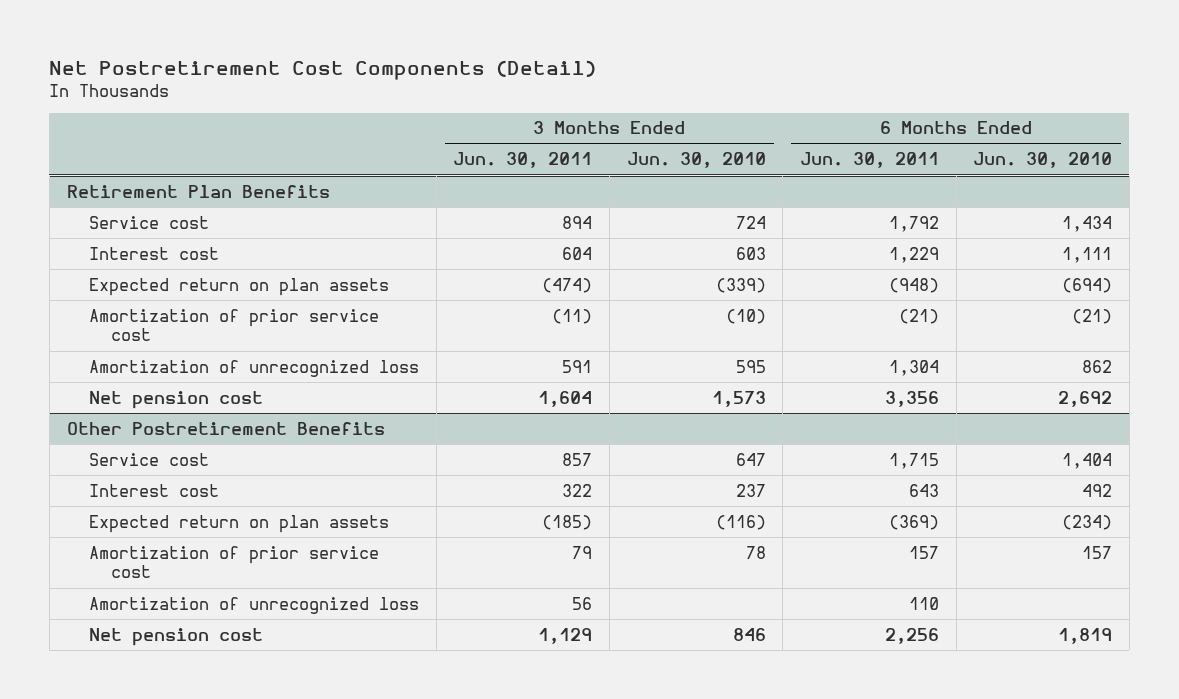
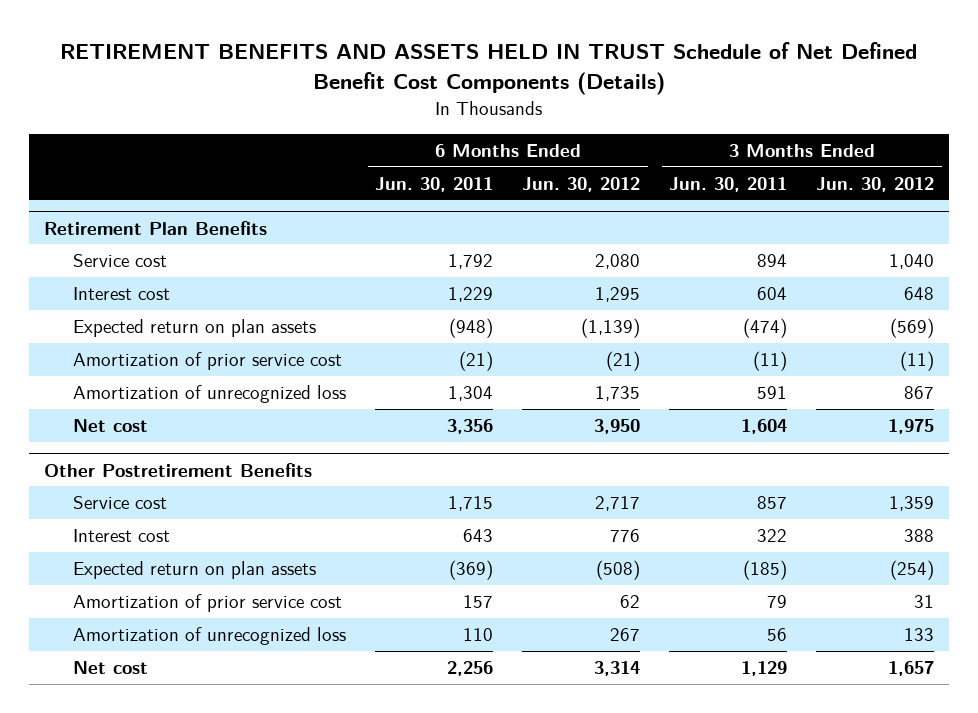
- Net Postretirement Cost Components (Detail)
+ RETIREMENT BENEFITS AND ASSETS HELD IN TRUST Schedule of Net Defined Benefit Cost Components (Details)
- | 3 Months Ended Jun. 30, 2011 | 3 Months Ended Jun. 30, 2010 | 6 Months Ended Jun. 30, 2011 | 6 Months Ended Jun. 30, 2010
+ | 6 Months Ended Jun. 30, 2011 | 6 Months Ended Jun. 30, 2012 | 3 Months Ended Jun. 30, 2011 | 3 Months Ended Jun. 30, 2012
@ Retirement Plan Benefits
- Net pension cost | 1,604 | 1,573 | 3,356 | 2,692
+ Net cost | 3,356 | 3,950 | 1,604 | 1,975
@ Other Postretirement Benefits
- Net pension cost | 1,129 | 846 | 2,256 | 1,819
+ Net cost | 2,256 | 3,314 | 1,129 | 1,657

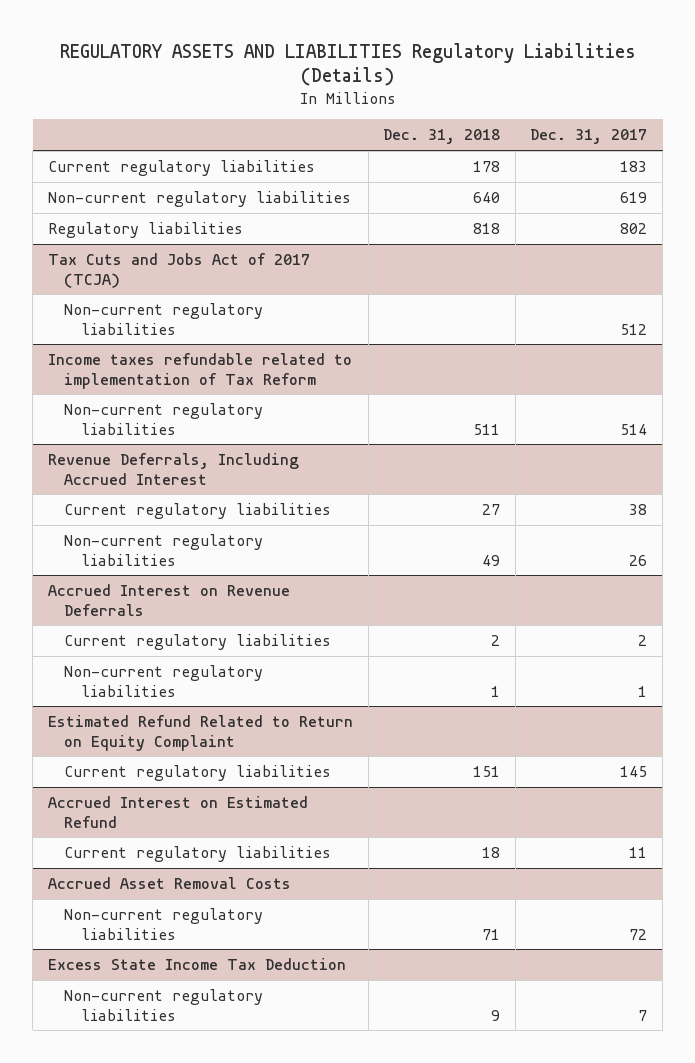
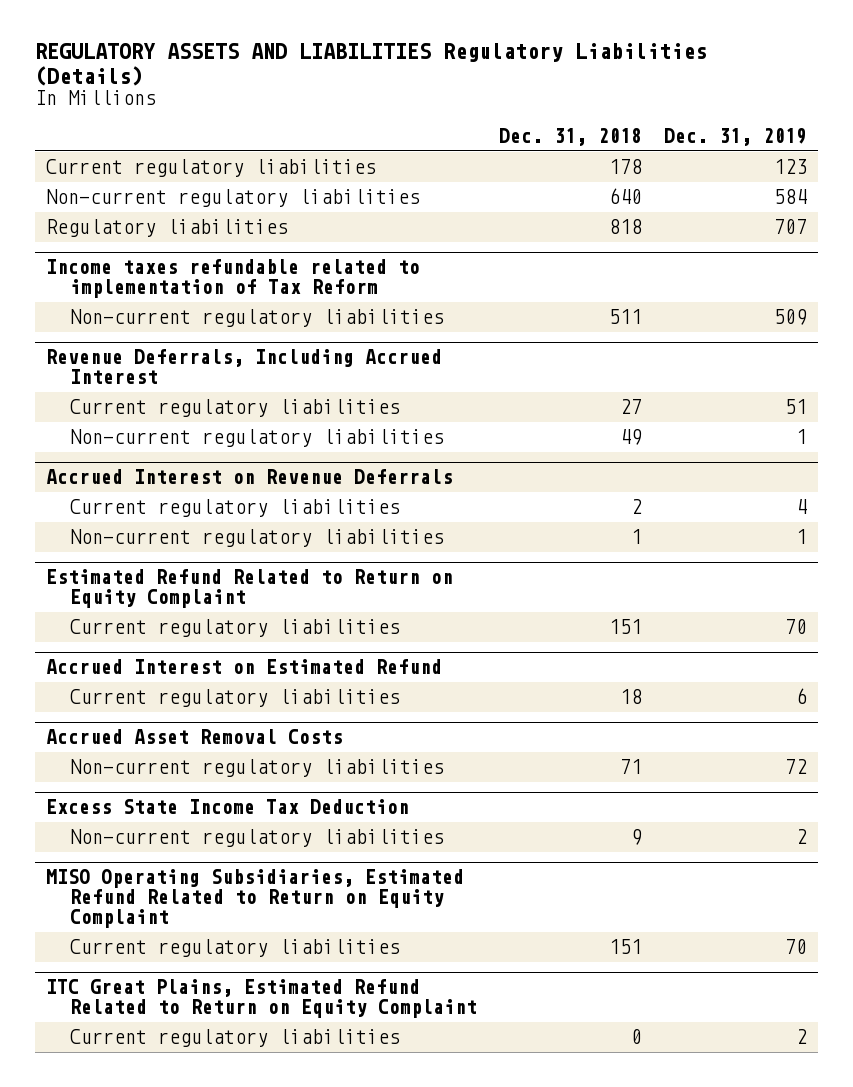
- | Dec. 31, 2018 | Dec. 31, 2017
+ | Dec. 31, 2018 | Dec. 31, 2019
- Tax Cuts and Jobs Act of 2017 (TCJA)
- Non-current regulatory liabilities | | 512
+ MISO Operating Subsidiaries, Estimated Refund Related to Return on Equity Complaint
+ Current regulatory liabilities | 151 | 70
+ ITC Great Plains, Estimated Refund Related to Return on Equity Complaint
+ Current regulatory liabilities | 0 | 2

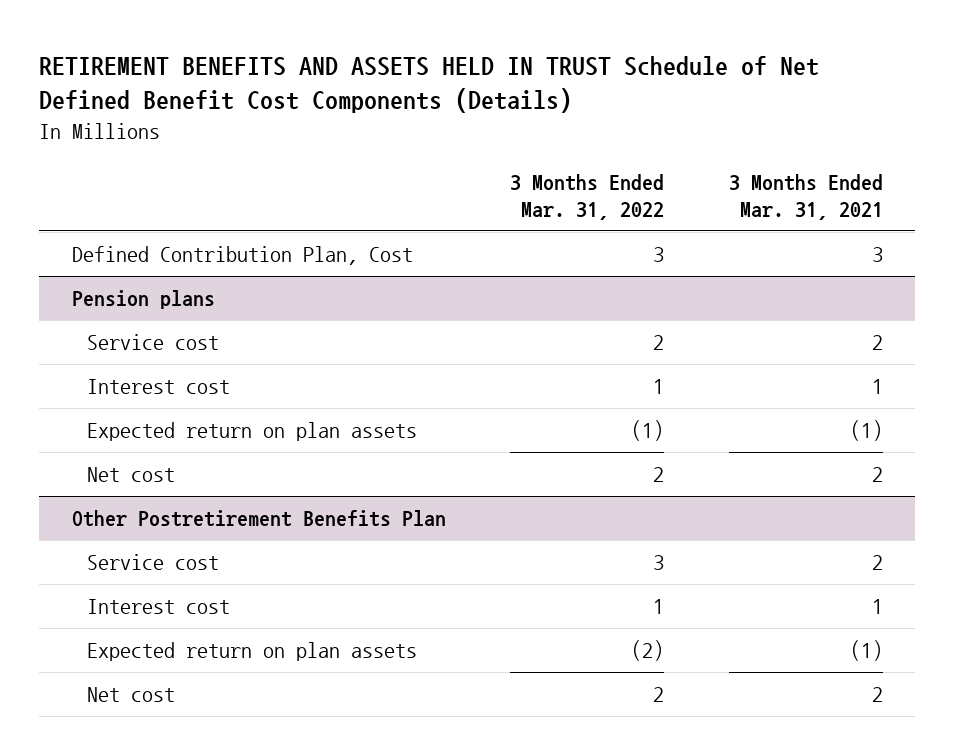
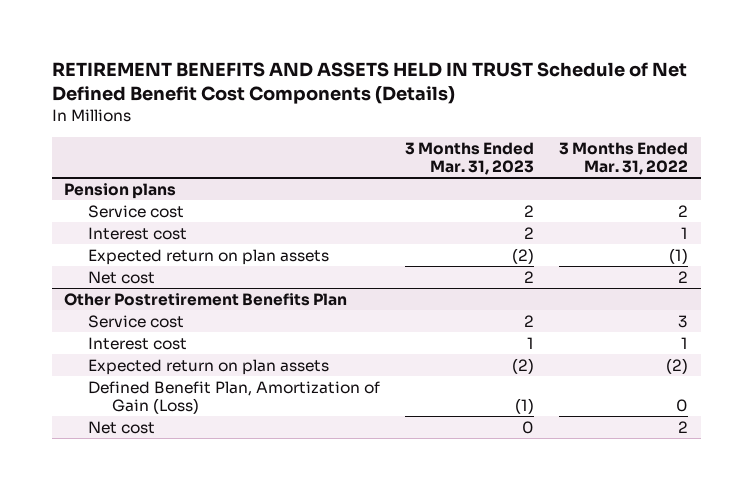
- | 3 Months Ended Mar. 31, 2022 | 3 Months Ended Mar. 31, 2021
+ | 3 Months Ended Mar. 31, 2023 | 3 Months Ended Mar. 31, 2022
- Defined Contribution Plan, Cost | 3 | 3
@ Other Postretirement Benefits Plan
+ Defined Benefit Plan, Amortization of Gain (Loss) | (1) | 0

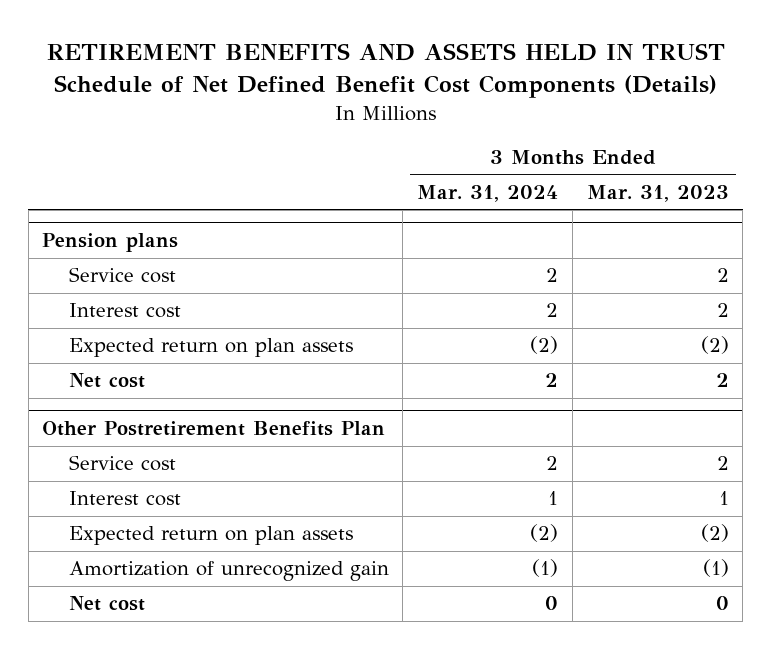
- | 3 Months Ended Mar. 31, 2023 | 3 Months Ended Mar. 31, 2022
+ | 3 Months Ended Mar. 31, 2024 | 3 Months Ended Mar. 31, 2023
@ Other Postretirement Benefits Plan
- Defined Benefit Plan, Amortization of Gain (Loss) | (1) | 0
+ Amortization of unrecognized gain | (1) | (1)

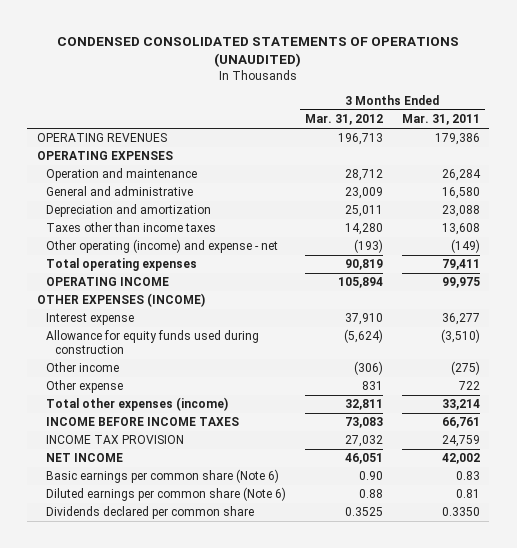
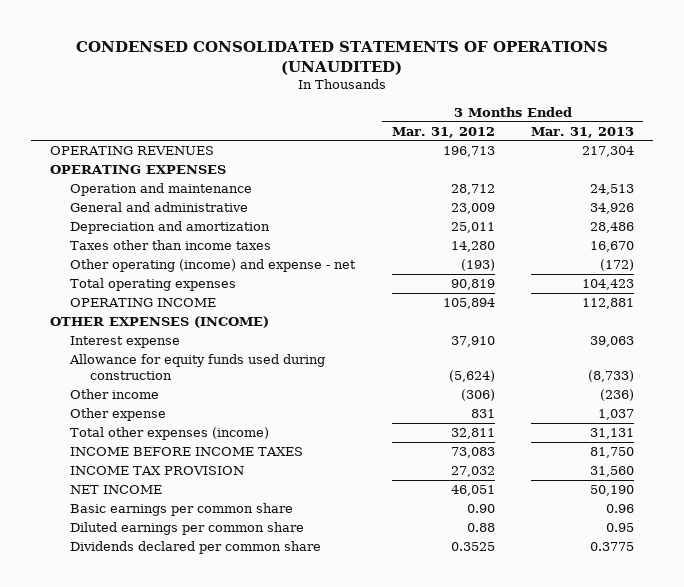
- | 3 Months Ended Mar. 31, 2012 | 3 Months Ended Mar. 31, 2011
+ | 3 Months Ended Mar. 31, 2012 | 3 Months Ended Mar. 31, 2013
- Basic earnings per common share (Note 6) | 0.90 | 0.83
- Diluted earnings per common share (Note 6) | 0.88 | 0.81
+ Basic earnings per common share | 0.90 | 0.96
+ Diluted earnings per common share | 0.88 | 0.95

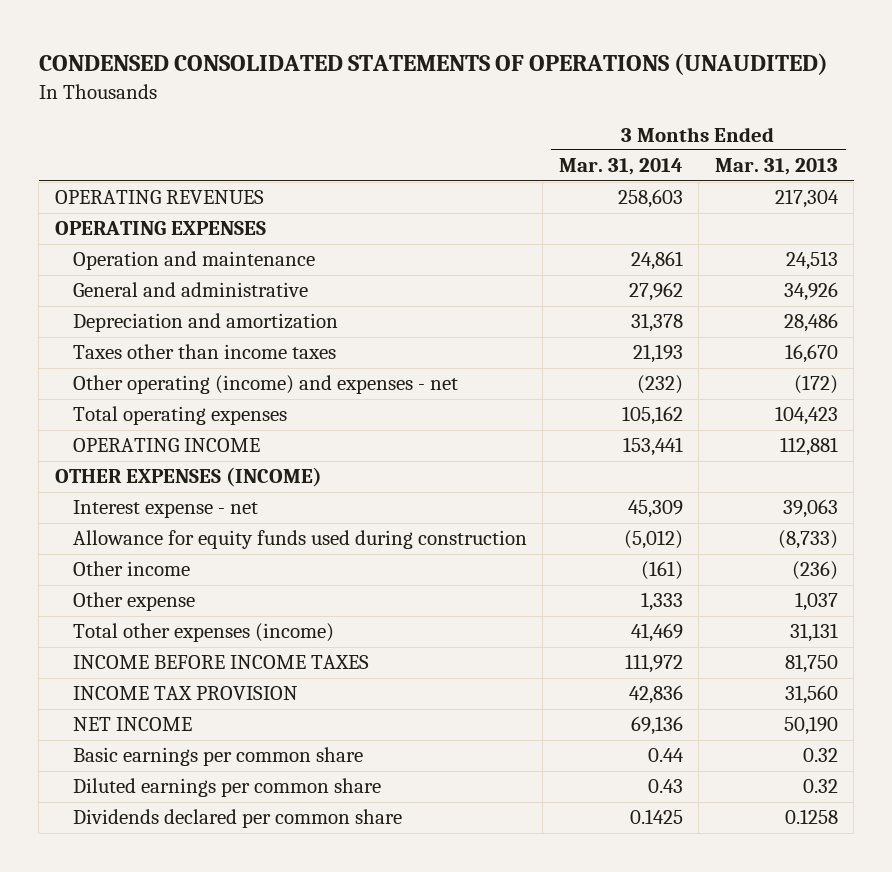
- | 3 Months Ended Mar. 31, 2012 | 3 Months Ended Mar. 31, 2013
+ | 3 Months Ended Mar. 31, 2014 | 3 Months Ended Mar. 31, 2013
- Other operating (income) and expense - net | (193) | (172)
+ Other operating (income) and expenses - net | (232) | (172)
- Interest expense | 37,910 | 39,063
+ Interest expense - net | 45,309 | 39,063
- Basic earnings per common share | 0.90 | 0.96
- Diluted earnings per common share | 0.88 | 0.95
- Dividends declared per common share | 0.3525 | 0.3775
+ Basic earnings per common share | 0.44 | 0.32
+ Diluted earnings per common share | 0.43 | 0.32
+ Dividends declared per common share | 0.1425 | 0.1258

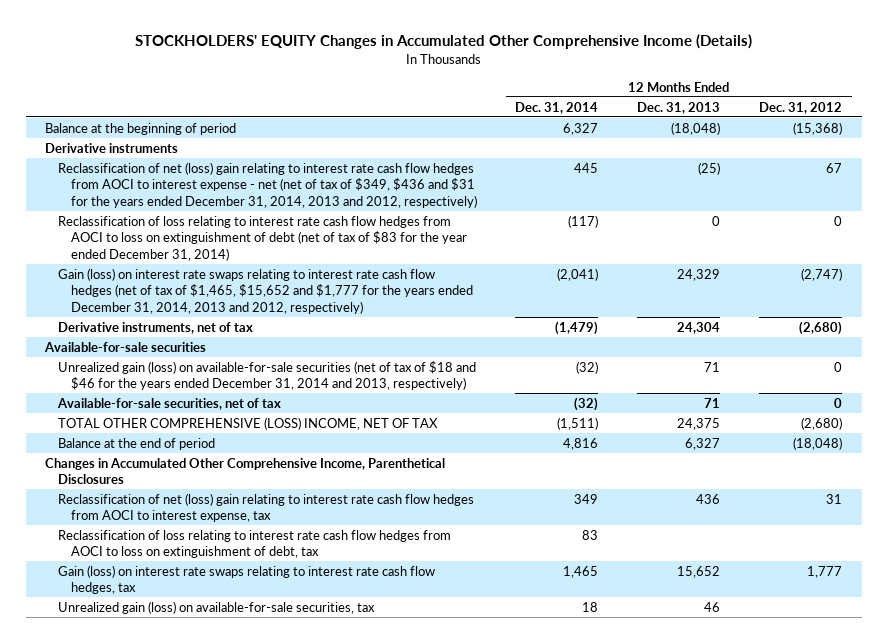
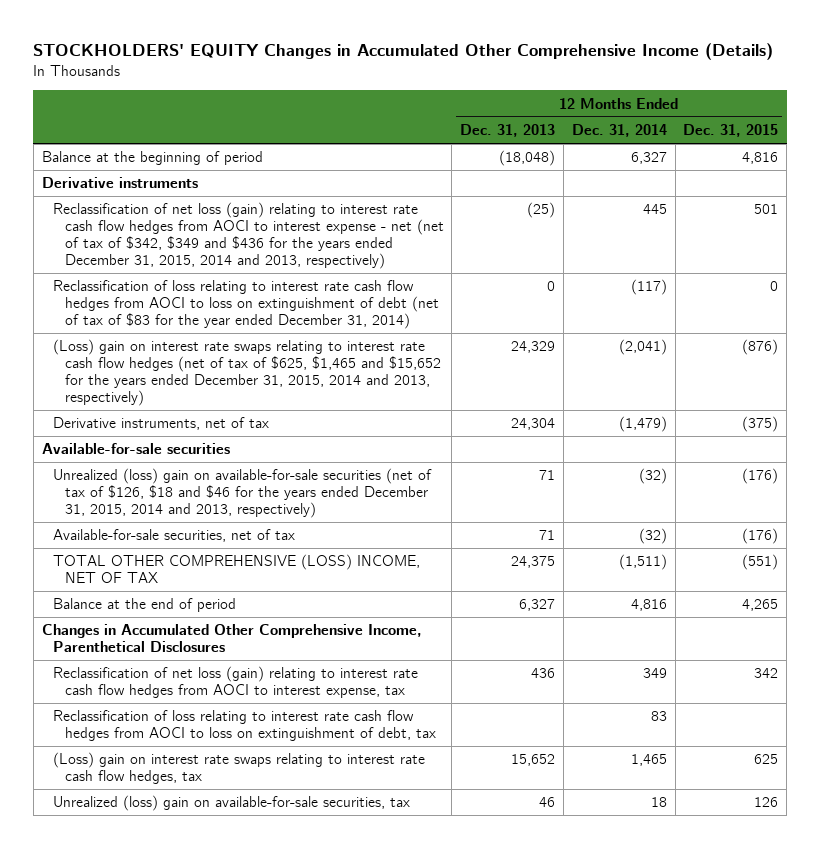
- | 12 Months Ended Dec. 31, 2014 | 12 Months Ended Dec. 31, 2013 | 12 Months Ended Dec. 31, 2012
+ | 12 Months Ended Dec. 31, 2013 | 12 Months Ended Dec. 31, 2014 | 12 Months Ended Dec. 31, 2015
- Reclassification of net (loss) gain relating to interest rate cash flow hedges from AOCI to interest expense - net (net of tax of $349, $436 and $31 for the years ended December 31, 2014, 2013 and 2012, respectively) | 445 | (25) | 67
+ Reclassification of net loss (gain) relating to interest rate cash flow hedges from AOCI to interest expense - net (net of tax of $342, $349 and $436 for the years ended December 31, 2015, 2014 and 2013, respectively) | (25) | 445 | 501
- Gain (loss) on interest rate swaps relating to interest rate cash flow hedges (net of tax of $1,465, $15,652 and $1,777 for the years ended December 31, 2014, 2013 and 2012, respectively) | (2,041) | 24,329 | (2,747)
+ (Loss) gain on interest rate swaps relating to interest rate cash flow hedges (net of tax of $625, $1,465 and $15,652 for the years ended December 31, 2015, 2014 and 2013, respectively) | 24,329 | (2,041) | (876)
- Unrealized gain (loss) on available-for-sale securities (net of tax of $18 and $46 for the years ended December 31, 2014 and 2013, respectively) | (32) | 71 | 0
+ Unrealized (loss) gain on available-for-sale securities (net of tax of $126, $18 and $46 for the years ended December 31, 2015, 2014 and 2013, respectively) | 71 | (32) | (176)
- Reclassification of net (loss) gain relating to interest rate cash flow hedges from AOCI to interest expense, tax | 349 | 436 | 31
+ Reclassification of net loss (gain) relating to interest rate cash flow hedges from AOCI to interest expense, tax | 436 | 349 | 342
- Gain (loss) on interest rate swaps relating to interest rate cash flow hedges, tax | 1,465 | 15,652 | 1,777
- Unrealized gain (loss) on available-for-sale securities, tax | 18 | 46 |
+ (Loss) gain on interest rate swaps relating to interest rate cash flow hedges, tax | 15,652 | 1,465 | 625
+ Unrealized (loss) gain on available-for-sale securities, tax | 46 | 18 | 126

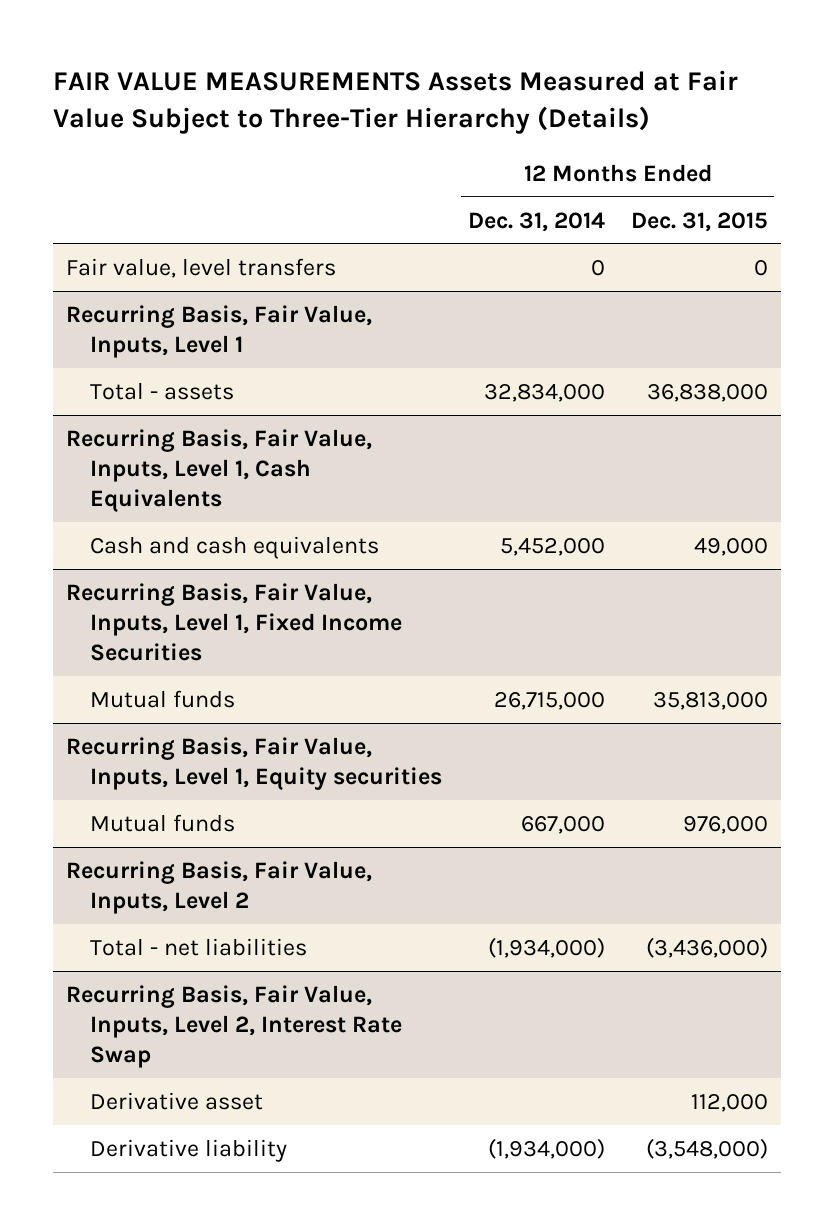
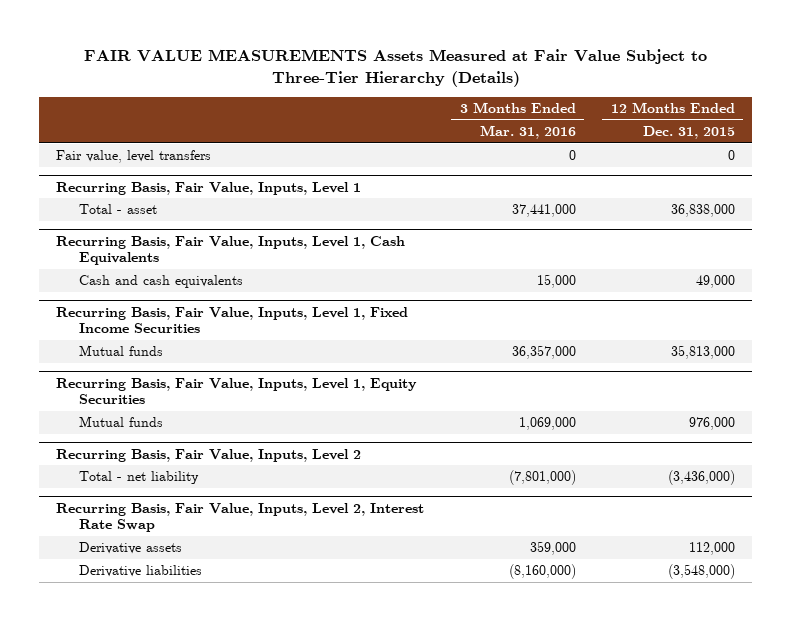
- | 12 Months Ended Dec. 31, 2014 | 12 Months Ended Dec. 31, 2015
+ | 3 Months Ended Mar. 31, 2016 | 12 Months Ended Dec. 31, 2015
@ Recurring Basis, Fair Value, Inputs, Level 1
- Total - assets | 32,834,000 | 36,838,000
+ Total - asset | 37,441,000 | 36,838,000
- Recurring Basis, Fair Value, Inputs, Level 1, Equity securities
+ Recurring Basis, Fair Value, Inputs, Level 1, Equity Securities
@ Recurring Basis, Fair Value, Inputs, Level 2
- Total - net liabilities | (1,934,000) | (3,436,000)
+ Total - net liability | (7,801,000) | (3,436,000)
@ Recurring Basis, Fair Value, Inputs, Level 2, Interest Rate Swap
- Derivative asset | | 112,000
- Derivative liability | (1,934,000) | (3,548,000)
+ Derivative assets | 359,000 | 112,000
+ Derivative liabilities | (8,160,000) | (3,548,000)

